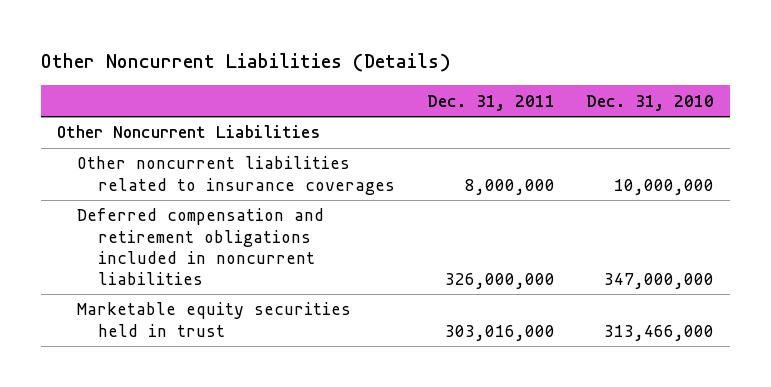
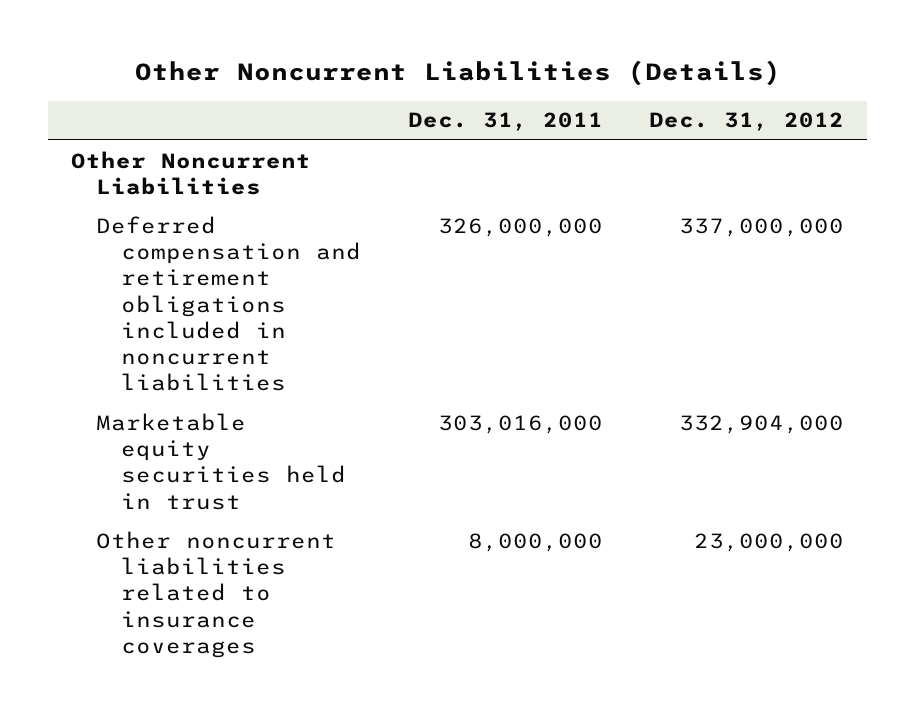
- | Dec. 31, 2011 | Dec. 31, 2010
+ | Dec. 31, 2011 | Dec. 31, 2012
moved down: Other noncurrent liabilities related to insurance coverages | 8,000,000 | 23,000,000

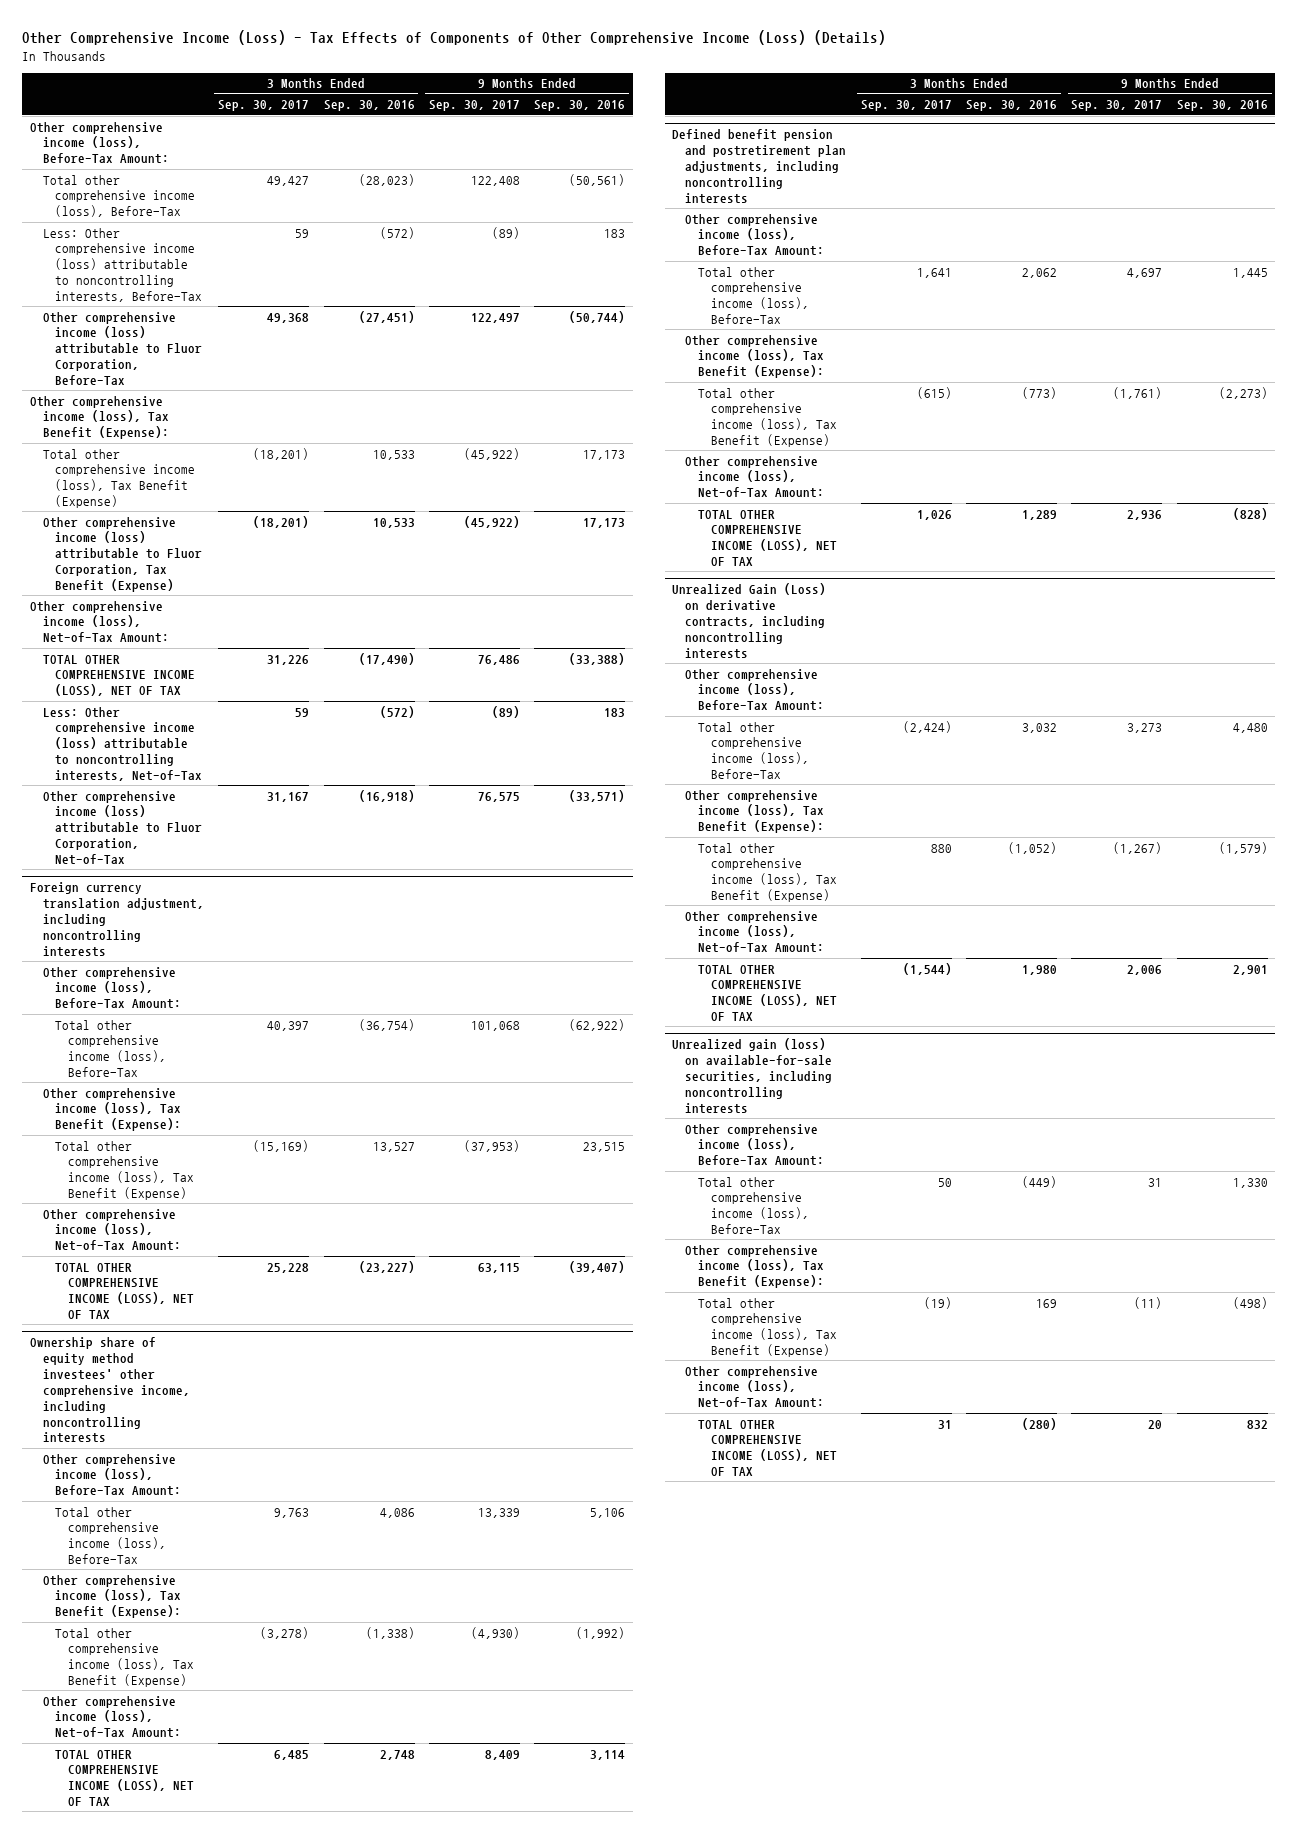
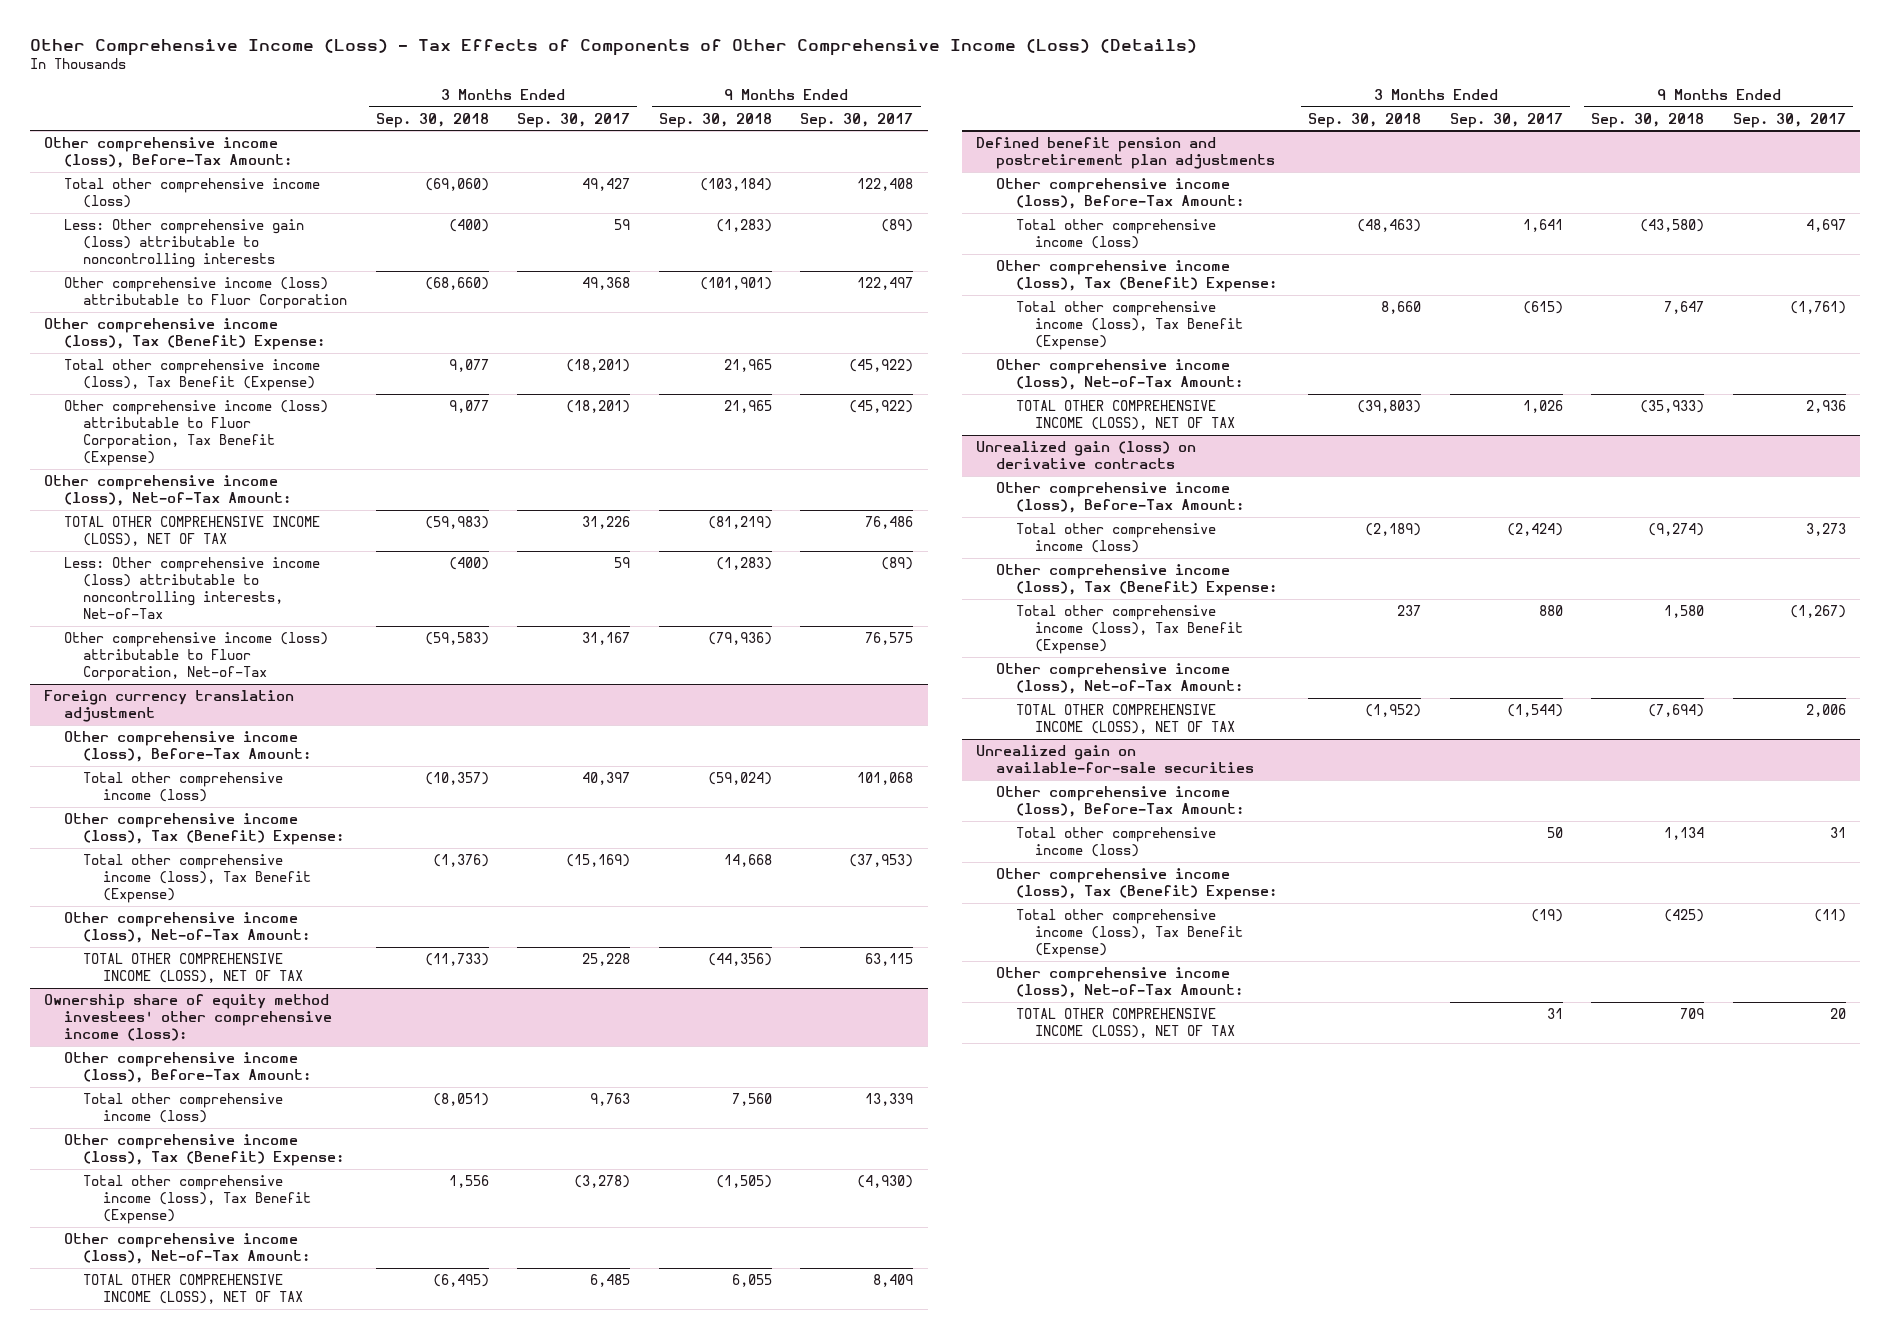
- | 3 Months Ended Sep. 30, 2017 | 3 Months Ended Sep. 30, 2016 | 9 Months Ended Sep. 30, 2017 | 9 Months Ended Sep. 30, 2016
+ | 3 Months Ended Sep. 30, 2018 | 3 Months Ended Sep. 30, 2017 | 9 Months Ended Sep. 30, 2018 | 9 Months Ended Sep. 30, 2017
- Total other comprehensive income (loss), Before-Tax | 49,427 | (28,023) | 122,408 | (50,561)
- Less: Other comprehensive income (loss) attributable to noncontrolling interests, Before-Tax | 59 | (572) | (89) | 183
- Other comprehensive income (loss) attributable to Fluor Corporation, Before-Tax | 49,368 | (27,451) | 122,497 | (50,744)
- Other comprehensive income (loss), Tax Benefit (Expense):
+ Total other comprehensive income (loss) | (69,060) | 49,427 | (103,184) | 122,408
+ Less: Other comprehensive gain (loss) attributable to noncontrolling interests | (400) | 59 | (1,283) | (89)
+ Other comprehensive income (loss) attributable to Fluor Corporation | (68,660) | 49,368 | (101,901) | 122,497
+ Other comprehensive income (loss), Tax (Benefit) Expense:
- Foreign currency translation adjustment, including noncontrolling interests
+ Foreign currency translation adjustment
- Total other comprehensive income (loss), Before-Tax | 40,397 | (36,754) | 101,068 | (62,922)
- Other comprehensive income (loss), Tax Benefit (Expense):
+ Total other comprehensive income (loss) | (10,357) | 40,397 | (59,024) | 101,068
+ Other comprehensive income (loss), Tax (Benefit) Expense:
- Ownership share of equity method investees' other comprehensive income, including noncontrolling interests
+ Ownership share of equity method investees' other comprehensive income (loss):
- Total other comprehensive income (loss), Before-Tax | 9,763 | 4,086 | 13,339 | 5,106
- Other comprehensive income (loss), Tax Benefit (Expense):
+ Total other comprehensive income (loss) | (8,051) | 9,763 | 7,560 | 13,339
+ Other comprehensive income (loss), Tax (Benefit) Expense:
- Defined benefit pension and postretirement plan adjustments, including noncontrolling interests
+ Defined benefit pension and postretirement plan adjustments
- Total other comprehensive income (loss), Before-Tax | 1,641 | 2,062 | 4,697 | 1,445
- Other comprehensive income (loss), Tax Benefit (Expense):
+ Total other comprehensive income (loss) | (48,463) | 1,641 | (43,580) | 4,697
+ Other comprehensive income (loss), Tax (Benefit) Expense:
- Unrealized Gain (Loss) on derivative contracts, including noncontrolling interests
+ Unrealized gain (loss) on derivative contracts
- Total other comprehensive income (loss), Before-Tax | (2,424) | 3,032 | 3,273 | 4,480
- Other comprehensive income (loss), Tax Benefit (Expense):
+ Total other comprehensive income (loss) | (2,189) | (2,424) | (9,274) | 3,273
+ Other comprehensive income (loss), Tax (Benefit) Expense:
- Unrealized gain (loss) on available-for-sale securities, including noncontrolling interests
+ Unrealized gain on available-for-sale securities
- Total other comprehensive income (loss), Before-Tax | 50 | (449) | 31 | 1,330
- Other comprehensive income (loss), Tax Benefit (Expense):
+ Total other comprehensive income (loss) | | 50 | 1,134 | 31
+ Other comprehensive income (loss), Tax (Benefit) Expense:

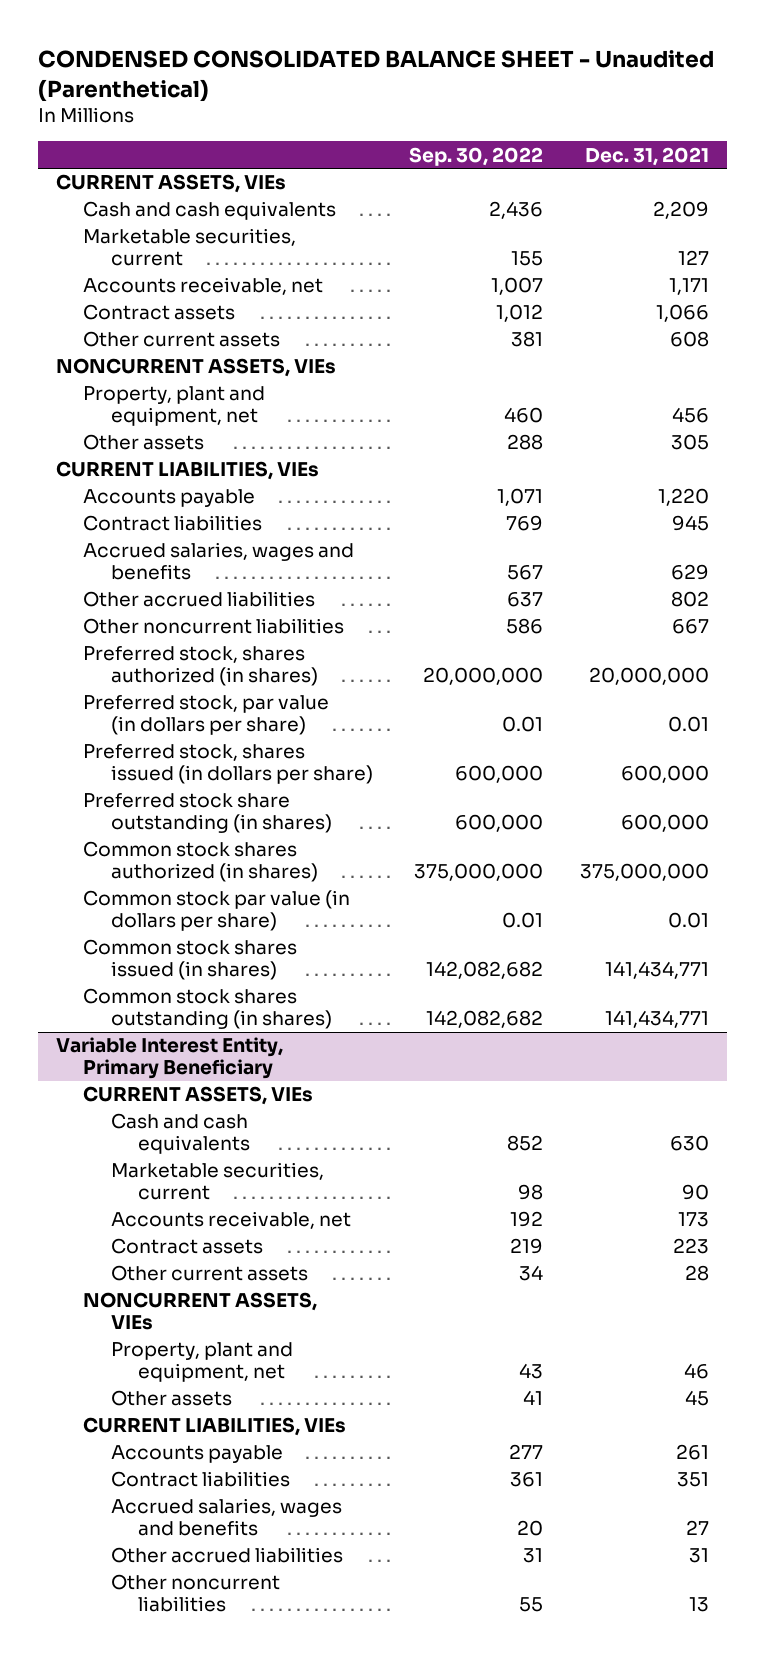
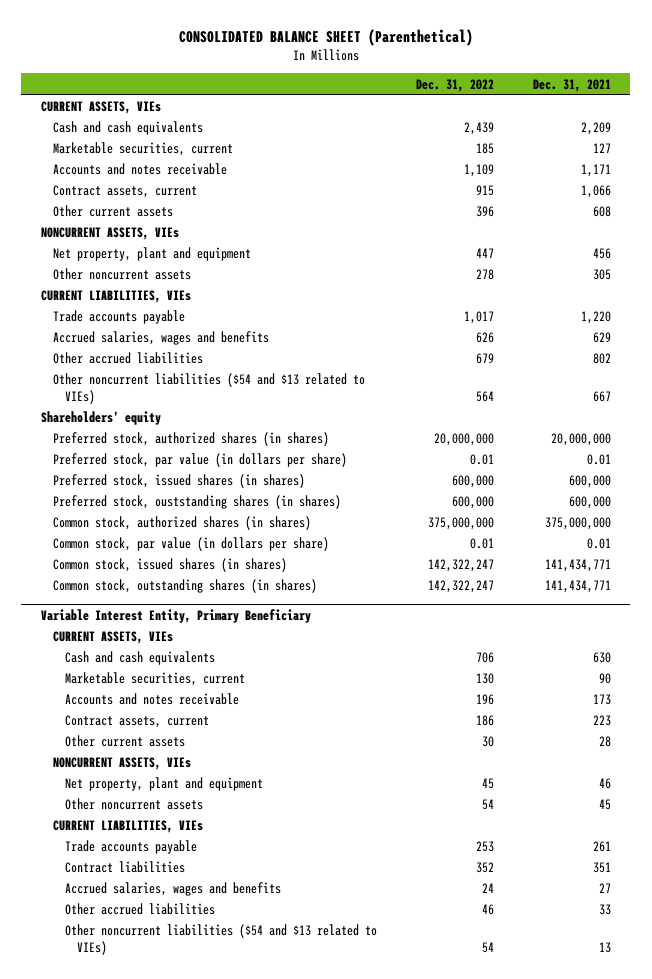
- CONDENSED CONSOLIDATED BALANCE SHEET - Unaudited (Parenthetical)
+ CONSOLIDATED BALANCE SHEET (Parenthetical)
- | Sep. 30, 2022 | Dec. 31, 2021
+ | Dec. 31, 2022 | Dec. 31, 2021
- Accounts receivable, net | 1,007 | 1,171
- Contract assets | 1,012 | 1,066
+ Accounts and notes receivable | 1,109 | 1,171
+ Contract assets, current | 915 | 1,066
- Property, plant and equipment, net | 460 | 456
- Other assets | 288 | 305
+ Net property, plant and equipment | 447 | 456
+ Other noncurrent assets | 278 | 305
- Accounts payable | 1,071 | 1,220
- Contract liabilities | 769 | 945
+ Trade accounts payable | 1,017 | 1,220
- Other noncurrent liabilities | 586 | 667
- Preferred stock, shares authorized (in shares) | 20,000,000 | 20,000,000
+ Other noncurrent liabilities ($54 and $13 related to VIEs) | 564 | 667
+ Shareholders' equity
+ Preferred stock, authorized shares (in shares) | 20,000,000 | 20,000,000
- Preferred stock, shares issued (in dollars per share) | 600,000 | 600,000
- Preferred stock share outstanding (in shares) | 600,000 | 600,000
- Common stock shares authorized (in shares) | 375,000,000 | 375,000,000
- Common stock par value (in dollars per share) | 0.01 | 0.01
- Common stock shares issued (in shares) | 142,082,682 | 141,434,771
- Common stock shares outstanding (in shares) | 142,082,682 | 141,434,771
+ Preferred stock, issued shares (in shares) | 600,000 | 600,000
+ Preferred stock, ouststanding shares (in shares) | 600,000 | 600,000
+ Common stock, authorized shares (in shares) | 375,000,000 | 375,000,000
+ Common stock, par value (in dollars per share) | 0.01 | 0.01
+ Common stock, issued shares (in shares) | 142,322,247 | 141,434,771
+ Common stock, outstanding shares (in shares) | 142,322,247 | 141,434,771
@ Variable Interest Entity, Primary Beneficiary
- Accounts receivable, net | 192 | 173
- Contract assets | 219 | 223
+ Accounts and notes receivable | 196 | 173
+ Contract assets, current | 186 | 223
- Property, plant and equipment, net | 43 | 46
- Other assets | 41 | 45
+ Net property, plant and equipment | 45 | 46
+ Other noncurrent assets | 54 | 45
- Accounts payable | 277 | 261
+ Trade accounts payable | 253 | 261
- Other accrued liabilities | 31 | 31
- Other noncurrent liabilities | 55 | 13
+ Other accrued liabilities | 46 | 33
+ Other noncurrent liabilities ($54 and $13 related to VIEs) | 54 | 13

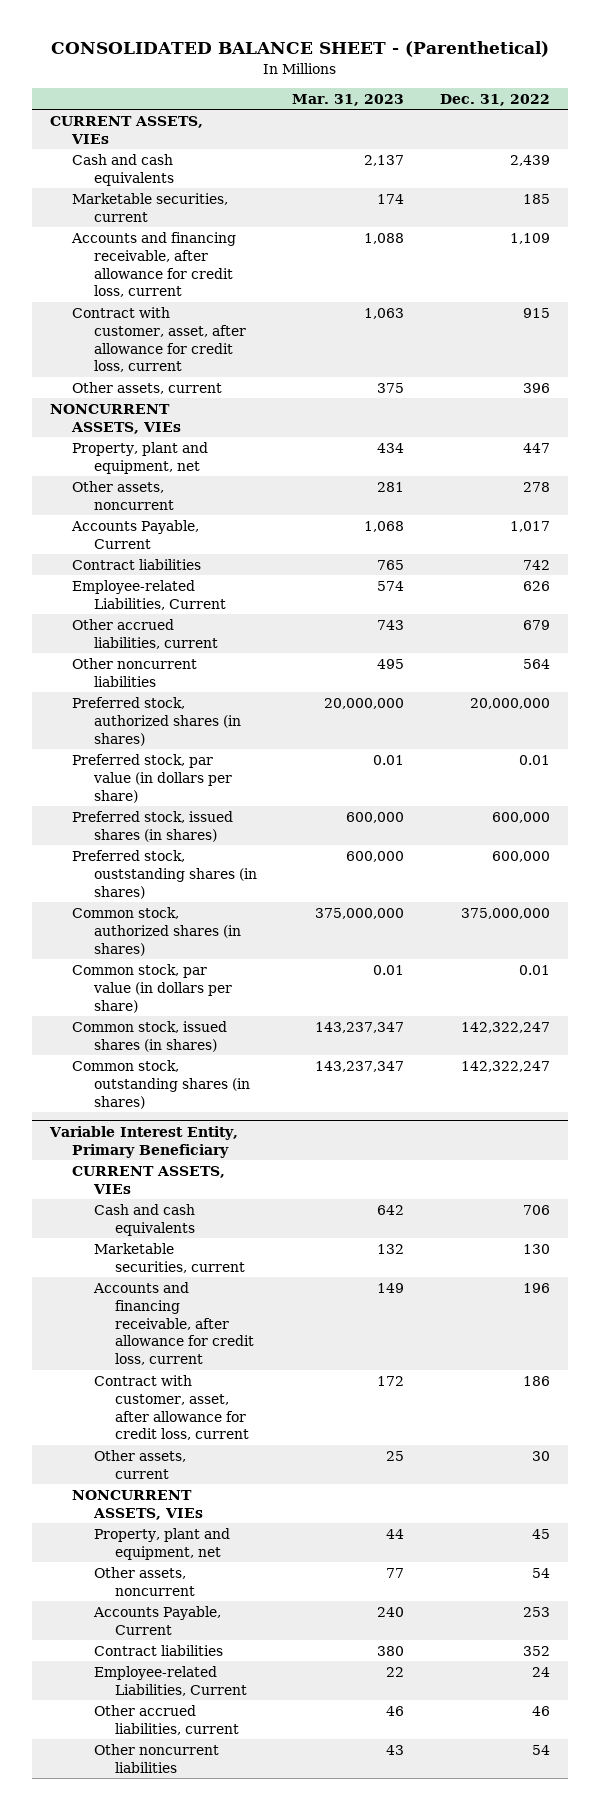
- CONSOLIDATED BALANCE SHEET (Parenthetical)
+ CONSOLIDATED BALANCE SHEET - (Parenthetical)
- | Dec. 31, 2022 | Dec. 31, 2021
+ | Mar. 31, 2023 | Dec. 31, 2022
- Accounts and notes receivable | 1,109 | 1,171
- Contract assets, current | 915 | 1,066
- Other current assets | 396 | 608
+ Accounts and financing receivable, after allowance for credit loss, current | 1,088 | 1,109
+ Contract with customer, asset, after allowance for credit loss, current | 1,063 | 915
+ Other assets, current | 375 | 396
- Net property, plant and equipment | 447 | 456
- Other noncurrent assets | 278 | 305
- CURRENT LIABILITIES, VIEs
- Trade accounts payable | 1,017 | 1,220
- Accrued salaries, wages and benefits | 626 | 629
- Other accrued liabilities | 679 | 802
- Other noncurrent liabilities ($54 and $13 related to VIEs) | 564 | 667
- Shareholders' equity
+ Property, plant and equipment, net | 434 | 447
+ Other assets, noncurrent | 281 | 278
+ Accounts Payable, Current | 1,068 | 1,017
+ Contract liabilities | 765 | 742
+ Employee-related Liabilities, Current | 574 | 626
+ Other accrued liabilities, current | 743 | 679
+ Other noncurrent liabilities | 495 | 564
@ Variable Interest Entity, Primary Beneficiary
- Accounts and notes receivable | 196 | 173
- Contract assets, current | 186 | 223
- Other current assets | 30 | 28
+ Accounts and financing receivable, after allowance for credit loss, current | 149 | 196
+ Contract with customer, asset, after allowance for credit loss, current | 172 | 186
+ Other assets, current | 25 | 30
- Net property, plant and equipment | 45 | 46
- Other noncurrent assets | 54 | 45
- CURRENT LIABILITIES, VIEs
- Trade accounts payable | 253 | 261
+ Property, plant and equipment, net | 44 | 45
+ Other assets, noncurrent | 77 | 54
+ Accounts Payable, Current | 240 | 253
- Accrued salaries, wages and benefits | 24 | 27
- Other accrued liabilities | 46 | 33
- Other noncurrent liabilities ($54 and $13 related to VIEs) | 54 | 13
+ Employee-related Liabilities, Current | 22 | 24
+ Other accrued liabilities, current | 46 | 46
+ Other noncurrent liabilities | 43 | 54

